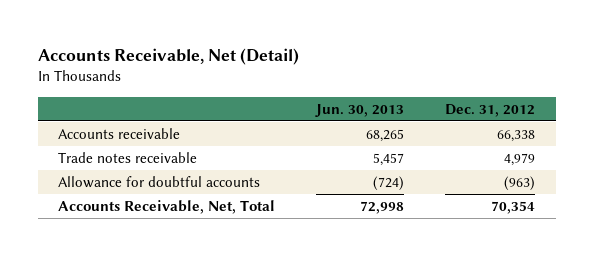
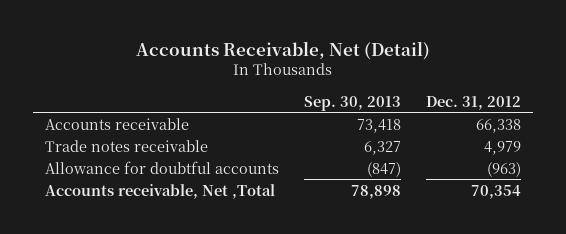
- | Jun. 30, 2013 | Dec. 31, 2012
+ | Sep. 30, 2013 | Dec. 31, 2012
- Accounts Receivable, Net, Total | 72,998 | 70,354
+ Accounts receivable, Net ,Total | 78,898 | 70,354

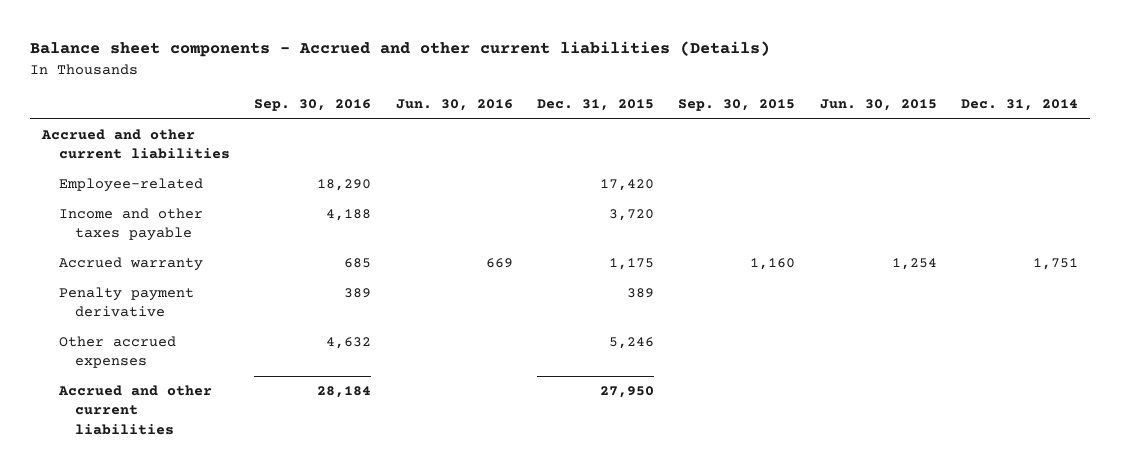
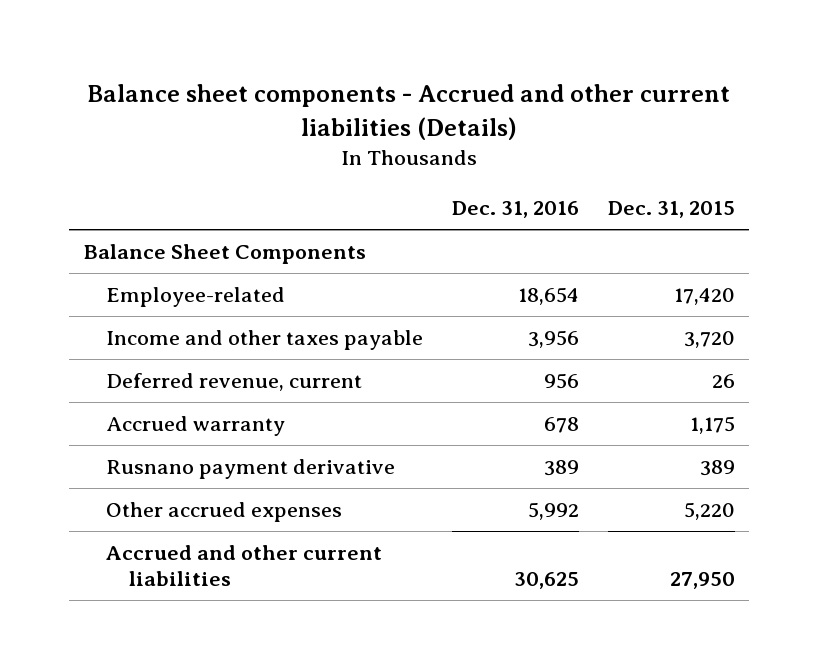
- | Sep. 30, 2016 | Jun. 30, 2016 | Dec. 31, 2015 | Sep. 30, 2015 | Jun. 30, 2015 | Dec. 31, 2014
+ | Dec. 31, 2016 | Dec. 31, 2015
- Accrued and other current liabilities
+ Balance Sheet Components
+ Deferred revenue, current | 956 | 26
- Penalty payment derivative | 389 | | 389 | | |
- Other accrued expenses | 4,632 | | 5,246 | | |
+ Rusnano payment derivative | 389 | 389
+ Other accrued expenses | 5,992 | 5,220

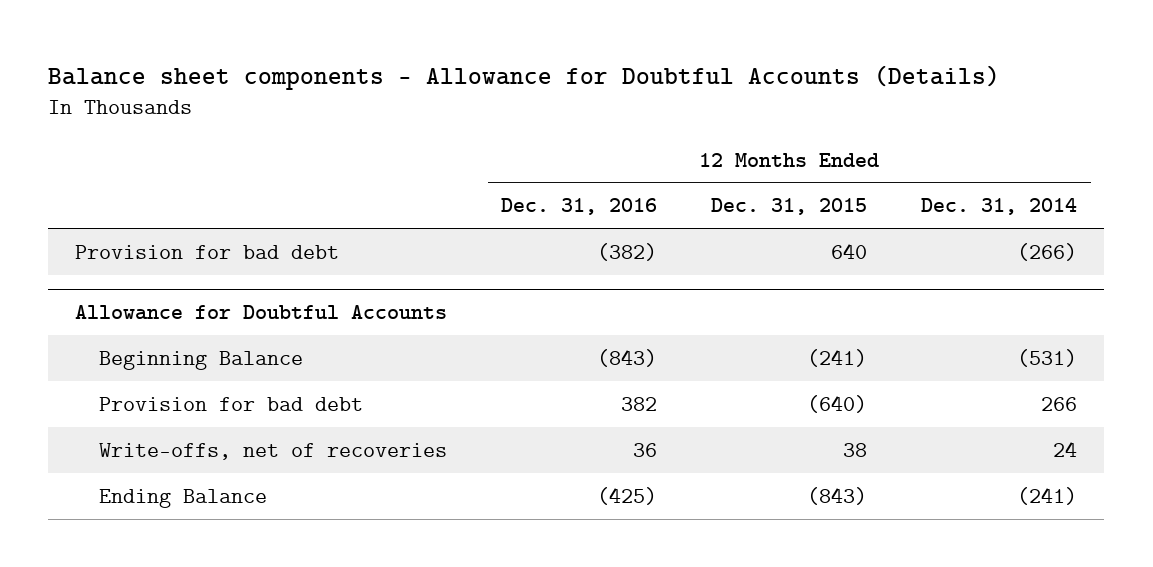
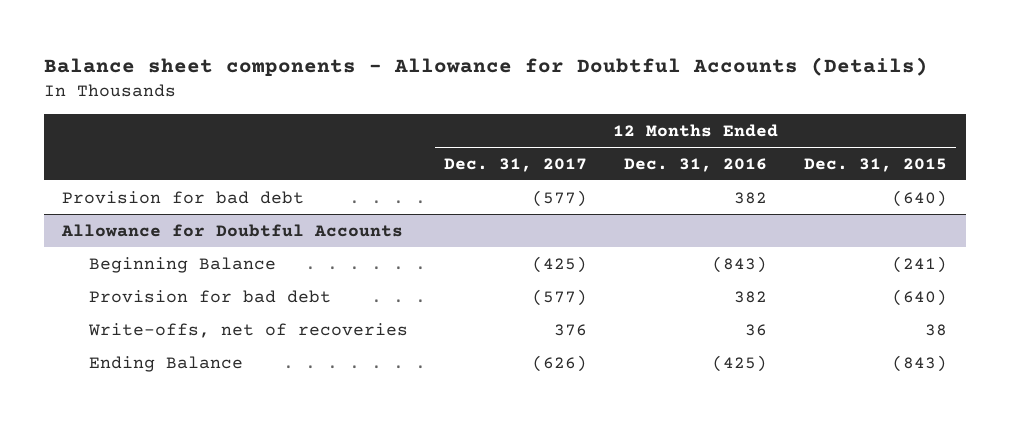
- | 12 Months Ended Dec. 31, 2016 | 12 Months Ended Dec. 31, 2015 | 12 Months Ended Dec. 31, 2014
+ | 12 Months Ended Dec. 31, 2017 | 12 Months Ended Dec. 31, 2016 | 12 Months Ended Dec. 31, 2015
- Provision for bad debt | (382) | 640 | (266)
+ Provision for bad debt | (577) | 382 | (640)

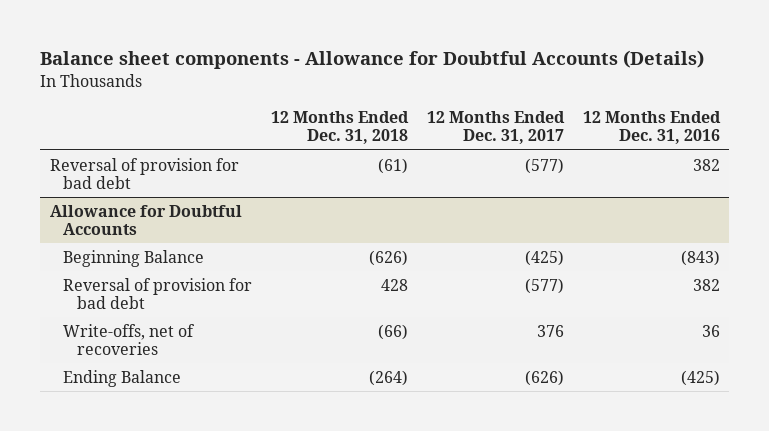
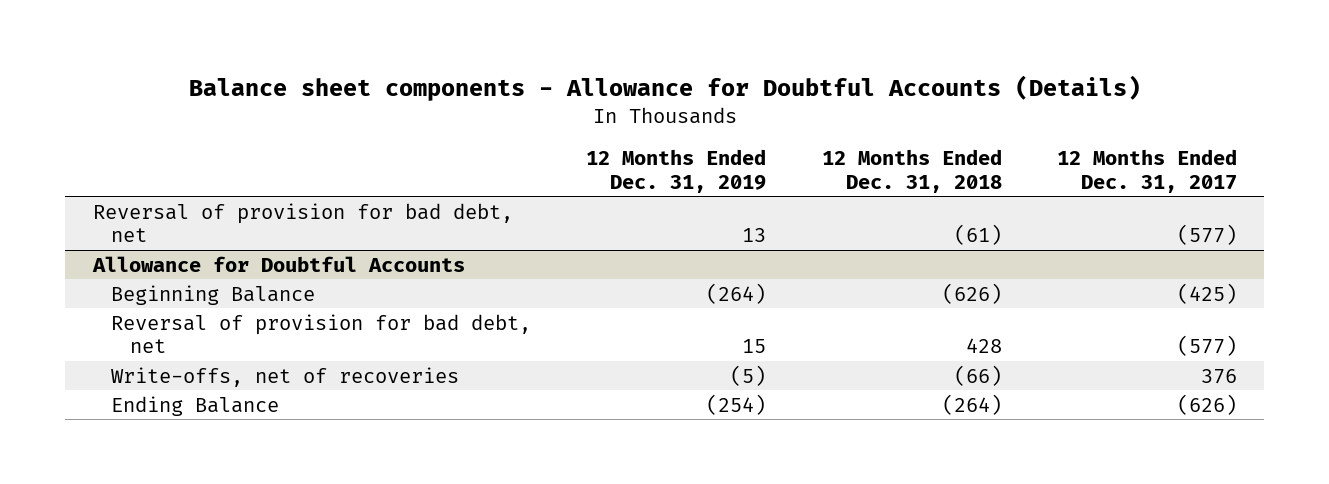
- | 12 Months Ended Dec. 31, 2018 | 12 Months Ended Dec. 31, 2017 | 12 Months Ended Dec. 31, 2016
+ | 12 Months Ended Dec. 31, 2019 | 12 Months Ended Dec. 31, 2018 | 12 Months Ended Dec. 31, 2017
- Reversal of provision for bad debt | (61) | (577) | 382
+ Reversal of provision for bad debt, net | 13 | (61) | (577)
@ Allowance for Doubtful Accounts
- Reversal of provision for bad debt | 428 | (577) | 382
+ Reversal of provision for bad debt, net | 15 | 428 | (577)

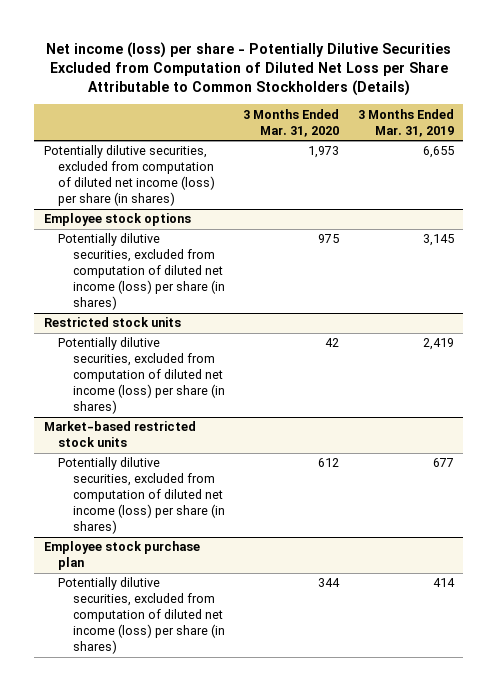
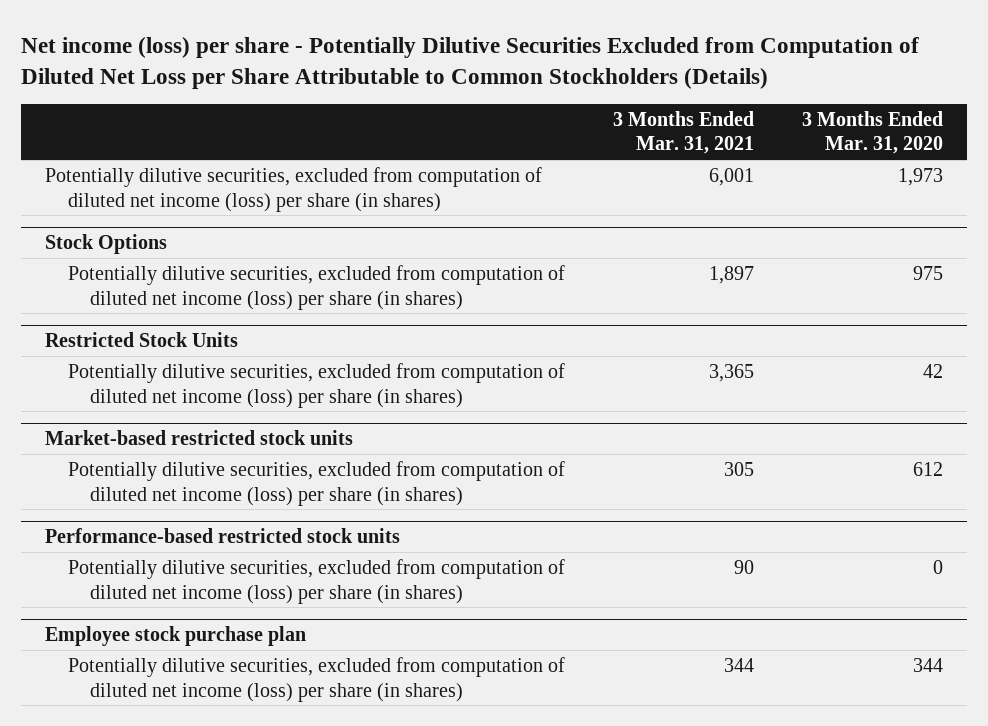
- | 3 Months Ended Mar. 31, 2020 | 3 Months Ended Mar. 31, 2019
+ | 3 Months Ended Mar. 31, 2021 | 3 Months Ended Mar. 31, 2020
- Employee stock options
+ Stock Options
- Restricted stock units
+ Restricted Stock Units
+ Performance-based restricted stock units
+ Potentially dilutive securities, excluded from computation of diluted net income (loss) per share (in shares) | 90 | 0

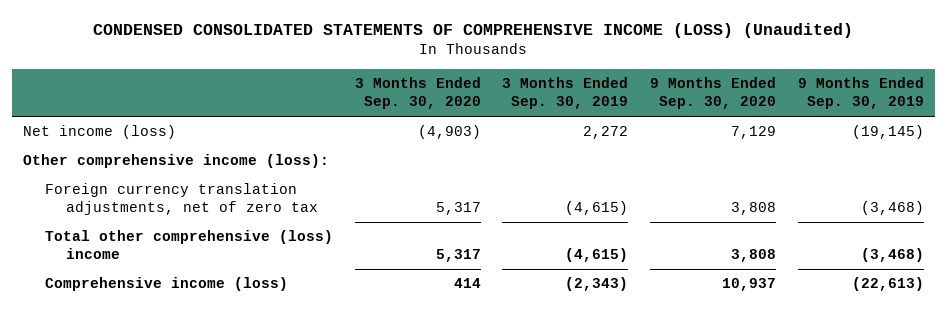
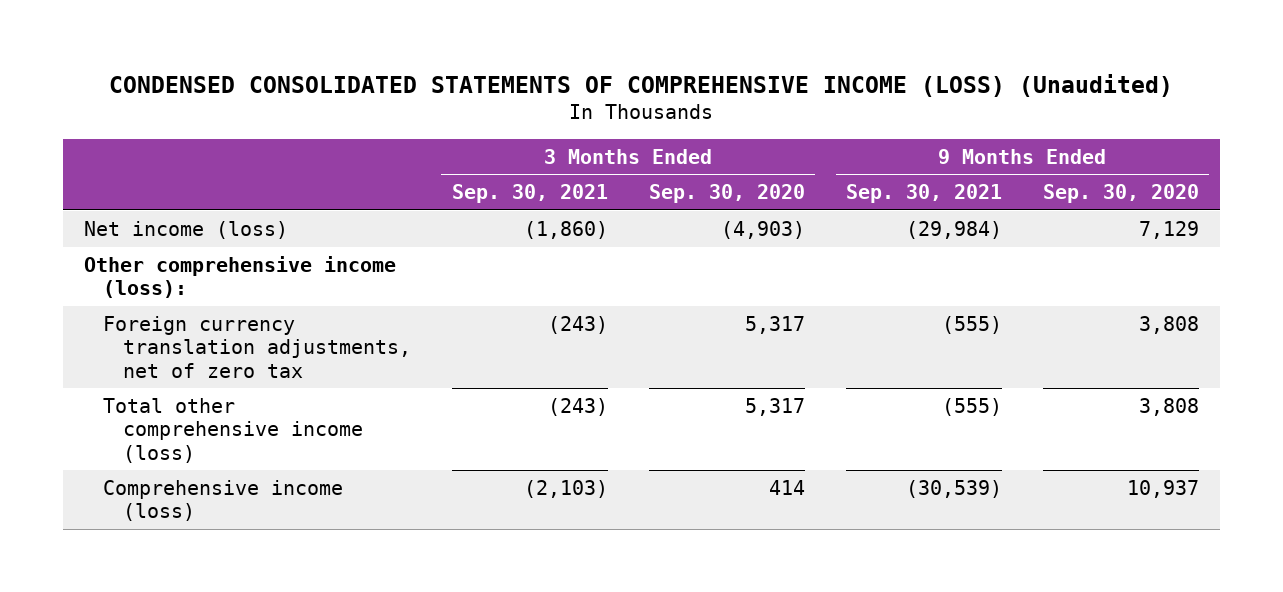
- | 3 Months Ended Sep. 30, 2020 | 3 Months Ended Sep. 30, 2019 | 9 Months Ended Sep. 30, 2020 | 9 Months Ended Sep. 30, 2019
+ | 3 Months Ended Sep. 30, 2021 | 3 Months Ended Sep. 30, 2020 | 9 Months Ended Sep. 30, 2021 | 9 Months Ended Sep. 30, 2020
- Total other comprehensive (loss) income | 5,317 | (4,615) | 3,808 | (3,468)
+ Total other comprehensive income (loss) | (243) | 5,317 | (555) | 3,808

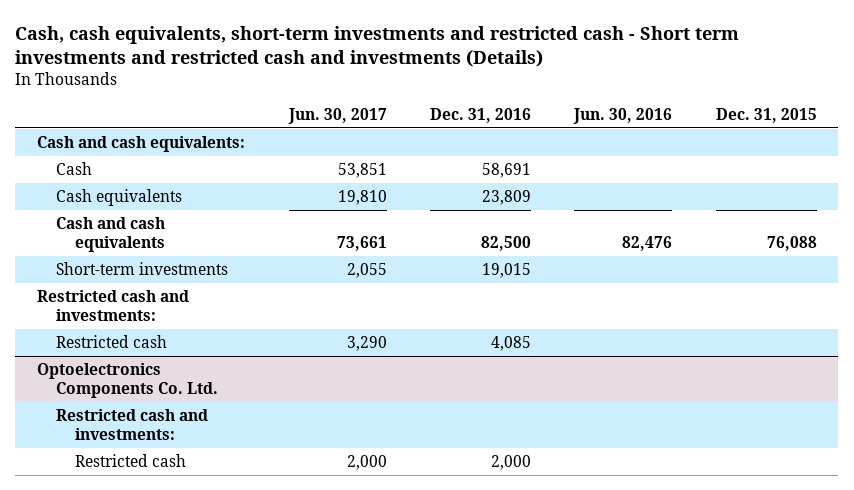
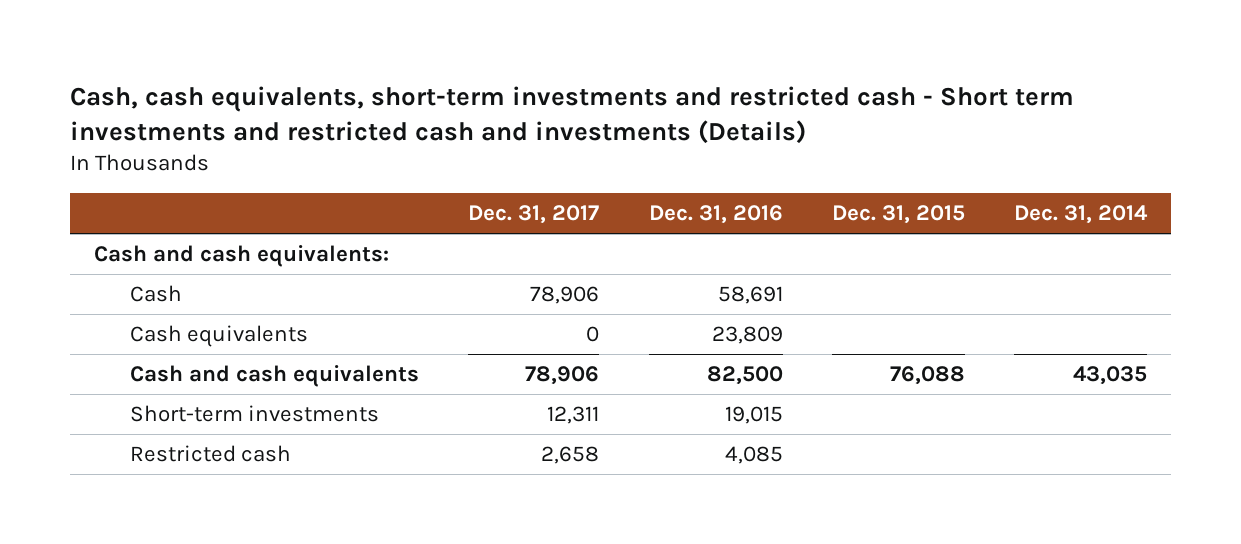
- | Jun. 30, 2017 | Dec. 31, 2016 | Jun. 30, 2016 | Dec. 31, 2015
+ | Dec. 31, 2017 | Dec. 31, 2016 | Dec. 31, 2015 | Dec. 31, 2014
- Restricted cash and investments:
- Optoelectronics Components Co. Ltd.
- Restricted cash and investments:
- Restricted cash | 2,000 | 2,000 | |

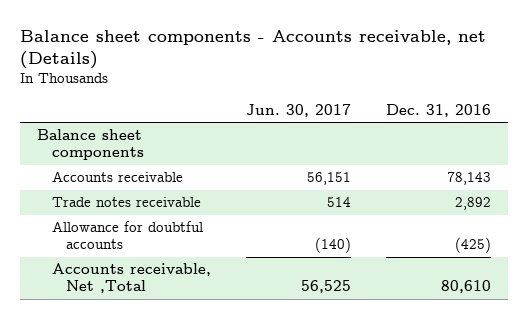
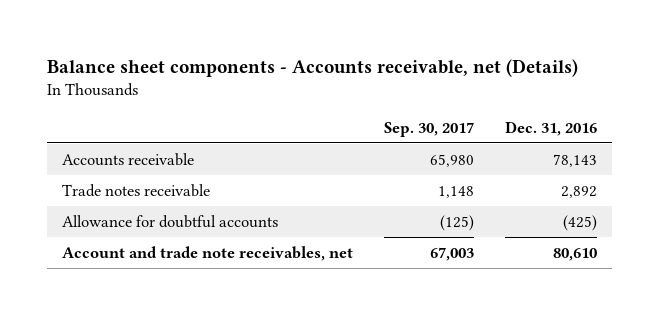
- | Jun. 30, 2017 | Dec. 31, 2016
+ | Sep. 30, 2017 | Dec. 31, 2016
- Balance sheet components
- Accounts receivable, Net ,Total | 56,525 | 80,610
+ Account and trade note receivables, net | 67,003 | 80,610

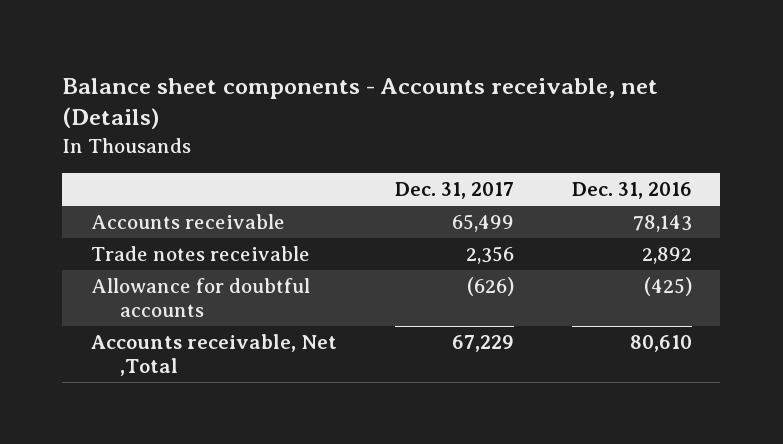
- | Sep. 30, 2017 | Dec. 31, 2016
+ | Dec. 31, 2017 | Dec. 31, 2016
- Account and trade note receivables, net | 67,003 | 80,610
+ Accounts receivable, Net ,Total | 67,229 | 80,610

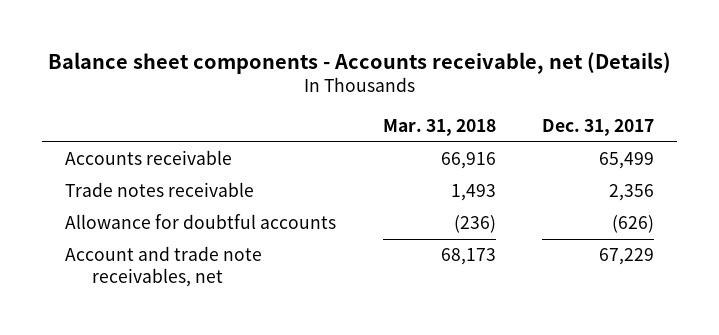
- | Dec. 31, 2017 | Dec. 31, 2016
+ | Mar. 31, 2018 | Dec. 31, 2017
- Accounts receivable, Net ,Total | 67,229 | 80,610
+ Account and trade note receivables, net | 68,173 | 67,229

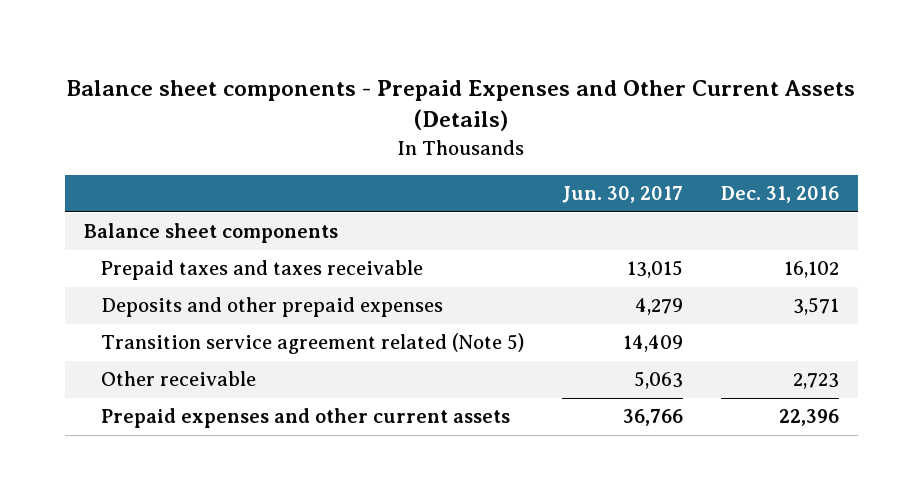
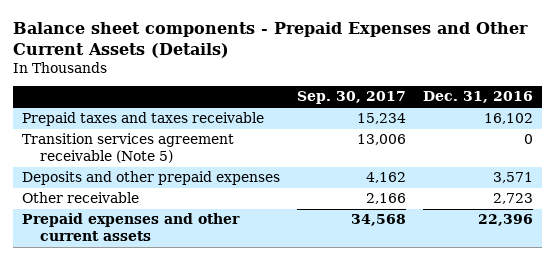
- | Jun. 30, 2017 | Dec. 31, 2016
+ | Sep. 30, 2017 | Dec. 31, 2016
- Balance sheet components
+ Transition services agreement receivable (Note 5) | 13,006 | 0
- Transition service agreement related (Note 5) | 14,409 |

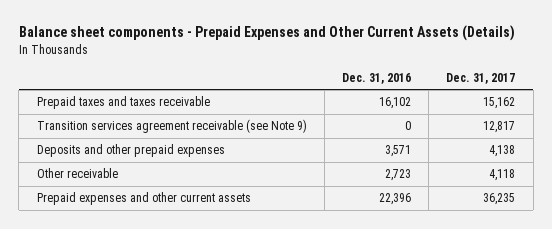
- | Sep. 30, 2017 | Dec. 31, 2016
+ | Dec. 31, 2016 | Dec. 31, 2017
- Transition services agreement receivable (Note 5) | 13,006 | 0
+ Transition services agreement receivable (see Note 9) | 0 | 12,817

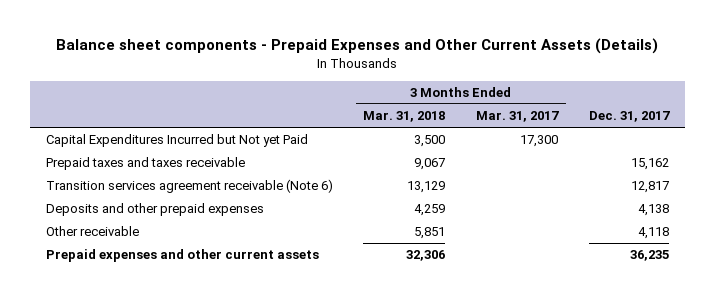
- | Dec. 31, 2016 | Dec. 31, 2017
+ | 3 Months Ended Mar. 31, 2018 | 3 Months Ended Mar. 31, 2017 | Dec. 31, 2017
+ Capital Expenditures Incurred but Not yet Paid | 3,500 | 17,300 |
- Transition services agreement receivable (see Note 9) | 0 | 12,817
+ Transition services agreement receivable (Note 6) | 13,129 | | 12,817

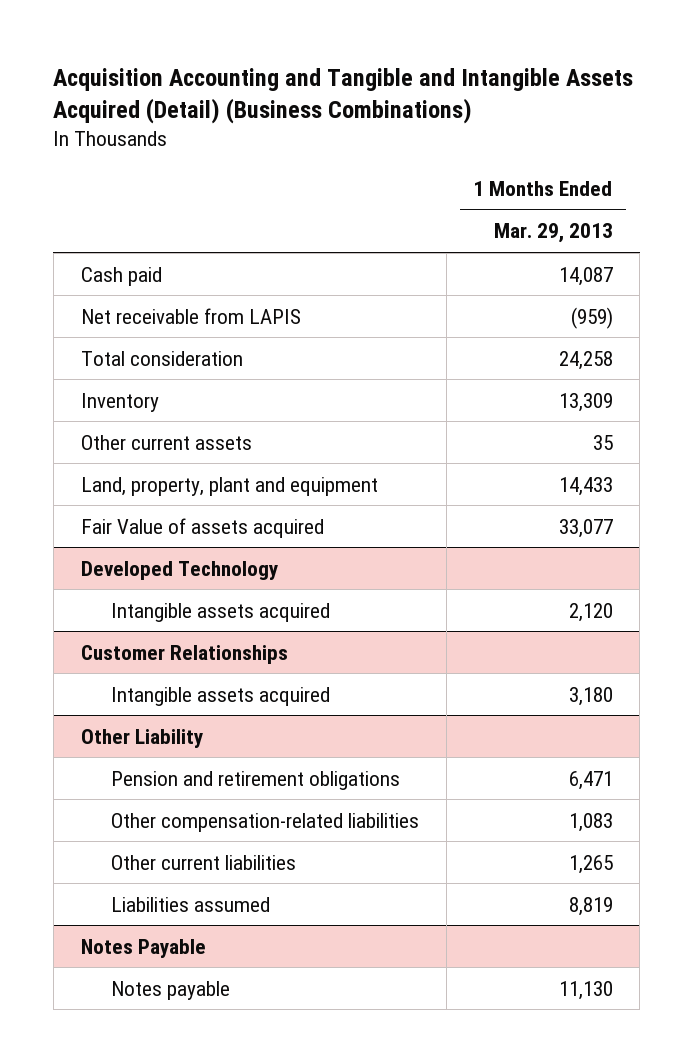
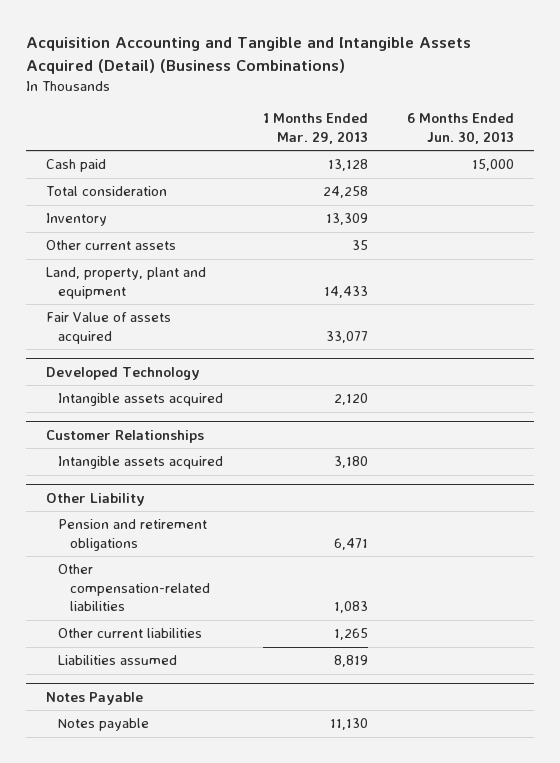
- | 1 Months Ended Mar. 29, 2013
+ | 1 Months Ended Mar. 29, 2013 | 6 Months Ended Jun. 30, 2013
- Cash paid | 14,087
- Net receivable from LAPIS | (959)
+ Cash paid | 13,128 | 15,000

